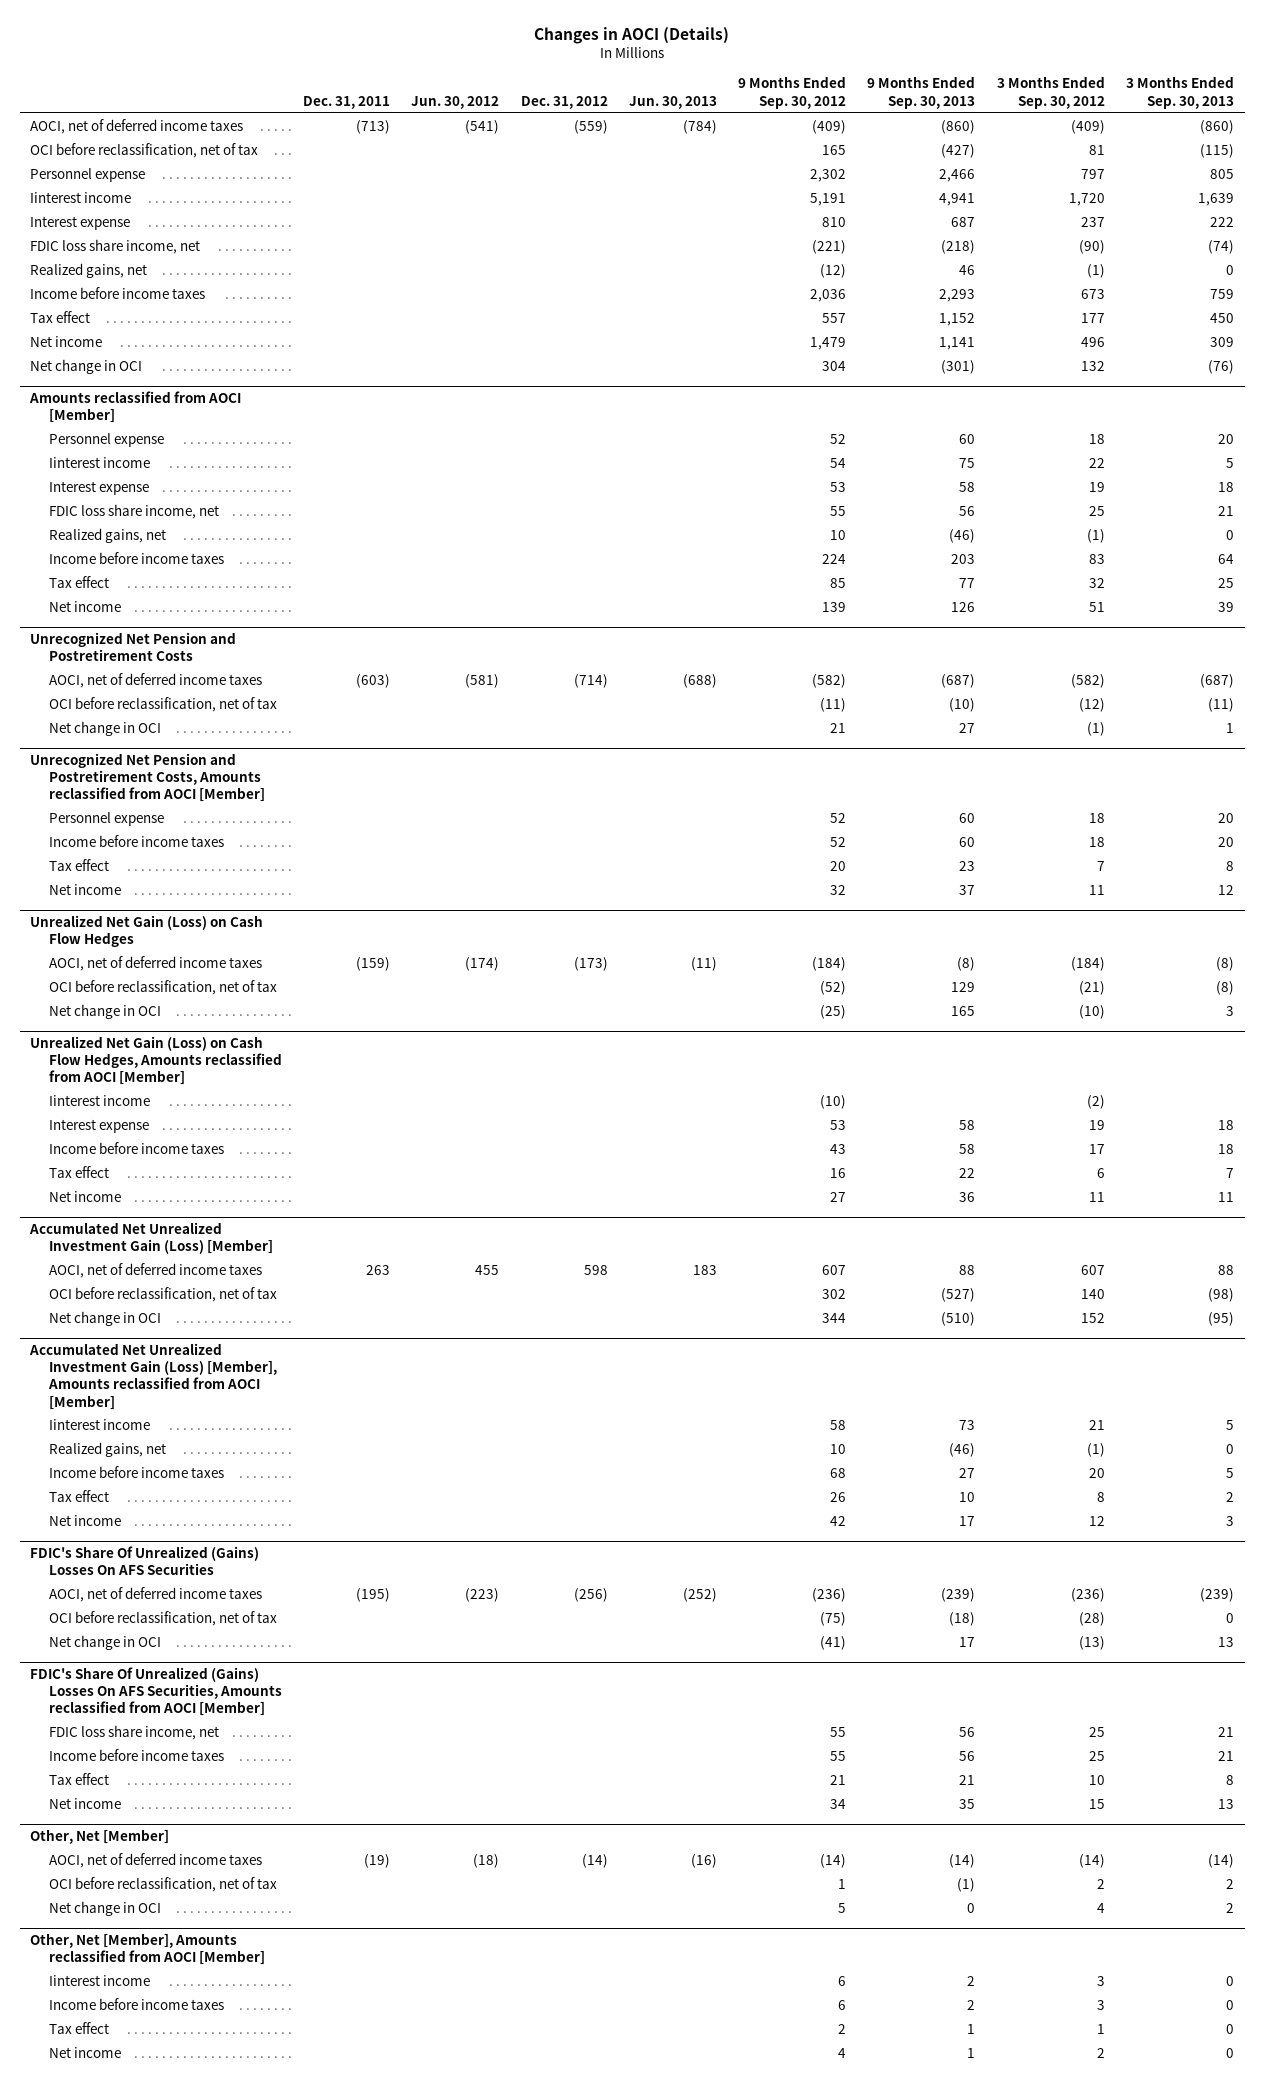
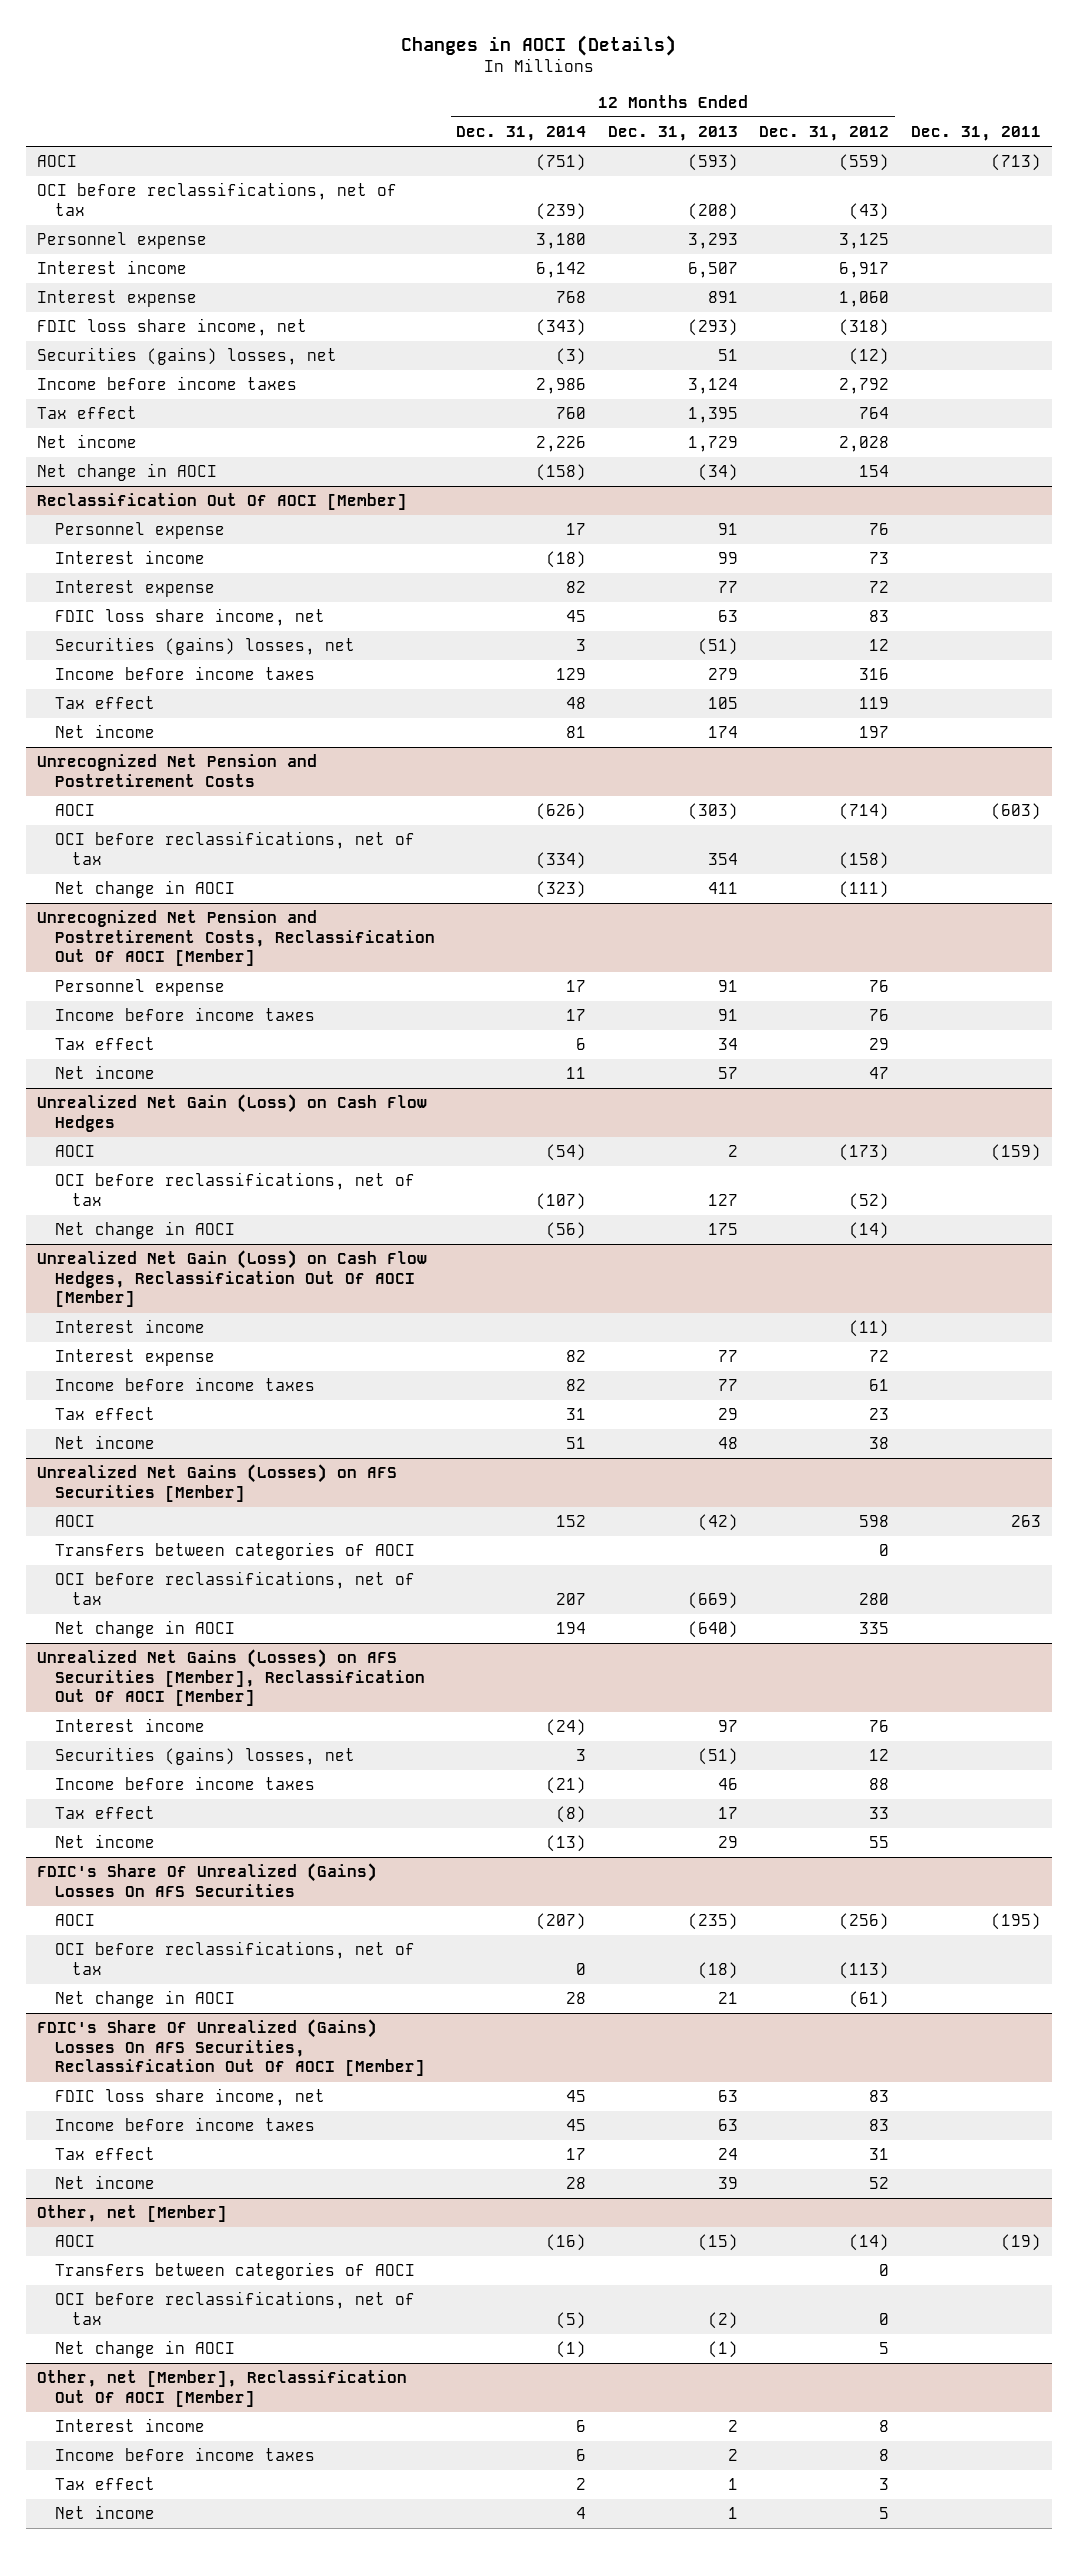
- | Dec. 31, 2011 | Jun. 30, 2012 | Dec. 31, 2012 | Jun. 30, 2013 | 9 Months Ended Sep. 30, 2012 | 9 Months Ended Sep. 30, 2013 | 3 Months Ended Sep. 30, 2012 | 3 Months Ended Sep. 30, 2013
+ | 12 Months Ended Dec. 31, 2014 | 12 Months Ended Dec. 31, 2013 | 12 Months Ended Dec. 31, 2012 | Dec. 31, 2011
- AOCI, net of deferred income taxes | (713) | (541) | (559) | (784) | (409) | (860) | (409) | (860)
- OCI before reclassification, net of tax | | | | | 165 | (427) | 81 | (115)
+ AOCI | (751) | (593) | (559) | (713)
+ OCI before reclassifications, net of tax | (239) | (208) | (43) |
- Iinterest income | | | | | 5,191 | 4,941 | 1,720 | 1,639
+ Interest income | 6,142 | 6,507 | 6,917 |
- Realized gains, net | | | | | (12) | 46 | (1) | 0
+ Securities (gains) losses, net | (3) | 51 | (12) |
- Net change in OCI | | | | | 304 | (301) | 132 | (76)
- Amounts reclassified from AOCI [Member]
- Personnel expense | | | | | 52 | 60 | 18 | 20
- Iinterest income | | | | | 54 | 75 | 22 | 5
- Interest expense | | | | | 53 | 58 | 19 | 18
- FDIC loss share income, net | | | | | 55 | 56 | 25 | 21
- Realized gains, net | | | | | 10 | (46) | (1) | 0
- Income before income taxes | | | | | 224 | 203 | 83 | 64
- Tax effect | | | | | 85 | 77 | 32 | 25
- Net income | | | | | 139 | 126 | 51 | 39
+ Net change in AOCI | (158) | (34) | 154 |
+ Reclassification Out Of AOCI [Member]
+ Personnel expense | 17 | 91 | 76 |
+ Interest income | (18) | 99 | 73 |
+ Interest expense | 82 | 77 | 72 |
+ FDIC loss share income, net | 45 | 63 | 83 |
+ Securities (gains) losses, net | 3 | (51) | 12 |
+ Income before income taxes | 129 | 279 | 316 |
+ Tax effect | 48 | 105 | 119 |
+ Net income | 81 | 174 | 197 |
@ Unrecognized Net Pension and Postretirement Costs
- AOCI, net of deferred income taxes | (603) | (581) | (714) | (688) | (582) | (687) | (582) | (687)
- OCI before reclassification, net of tax | | | | | (11) | (10) | (12) | (11)
- Net change in OCI | | | | | 21 | 27 | (1) | 1
- Unrecognized Net Pension and Postretirement Costs, Amounts reclassified from AOCI [Member]
@ Unrecognized Net Pension and Postretirement Costs
+ AOCI | (626) | (303) | (714) | (603)
+ OCI before reclassifications, net of tax | (334) | 354 | (158) |
+ Net change in AOCI | (323) | 411 | (111) |
+ Unrecognized Net Pension and Postretirement Costs, Reclassification Out Of AOCI [Member]
@ Unrealized Net Gain (Loss) on Cash Flow Hedges
- AOCI, net of deferred income taxes | (159) | (174) | (173) | (11) | (184) | (8) | (184) | (8)
- OCI before reclassification, net of tax | | | | | (52) | 129 | (21) | (8)
- Net change in OCI | | | | | (25) | 165 | (10) | 3
- Unrealized Net Gain (Loss) on Cash Flow Hedges, Amounts reclassified from AOCI [Member]
- Iinterest income | | | | | (10) | | (2) |
@ Unrealized Net Gain (Loss) on Cash Flow Hedges
+ AOCI | (54) | 2 | (173) | (159)
+ OCI before reclassifications, net of tax | (107) | 127 | (52) |
+ Net change in AOCI | (56) | 175 | (14) |
+ Unrealized Net Gain (Loss) on Cash Flow Hedges, Reclassification Out Of AOCI [Member]
+ Interest income | | | (11) |
- Accumulated Net Unrealized Investment Gain (Loss) [Member]
- AOCI, net of deferred income taxes | 263 | 455 | 598 | 183 | 607 | 88 | 607 | 88
- OCI before reclassification, net of tax | | | | | 302 | (527) | 140 | (98)
- Net change in OCI | | | | | 344 | (510) | 152 | (95)
- Accumulated Net Unrealized Investment Gain (Loss) [Member], Amounts reclassified from AOCI [Member]
- Iinterest income | | | | | 58 | 73 | 21 | 5
- Realized gains, net | | | | | 10 | (46) | (1) | 0
- Income before income taxes | | | | | 68 | 27 | 20 | 5
- Tax effect | | | | | 26 | 10 | 8 | 2
- Net income | | | | | 42 | 17 | 12 | 3
+ Unrealized Net Gains (Losses) on AFS Securities [Member]
+ AOCI | 152 | (42) | 598 | 263
+ Transfers between categories of AOCI | | | 0 |
+ OCI before reclassifications, net of tax | 207 | (669) | 280 |
+ Net change in AOCI | 194 | (640) | 335 |
+ Unrealized Net Gains (Losses) on AFS Securities [Member], Reclassification Out Of AOCI [Member]
+ Interest income | (24) | 97 | 76 |
+ Securities (gains) losses, net | 3 | (51) | 12 |
+ Income before income taxes | (21) | 46 | 88 |
+ Tax effect | (8) | 17 | 33 |
+ Net income | (13) | 29 | 55 |
@ FDIC's Share Of Unrealized (Gains) Losses On AFS Securities
- AOCI, net of deferred income taxes | (195) | (223) | (256) | (252) | (236) | (239) | (236) | (239)
- OCI before reclassification, net of tax | | | | | (75) | (18) | (28) | 0
- Net change in OCI | | | | | (41) | 17 | (13) | 13
- FDIC's Share Of Unrealized (Gains) Losses On AFS Securities, Amounts reclassified from AOCI [Member]
@ FDIC's Share Of Unrealized (Gains) Losses On AFS Securities
+ AOCI | (207) | (235) | (256) | (195)
+ OCI before reclassifications, net of tax | 0 | (18) | (113) |
+ Net change in AOCI | 28 | 21 | (61) |
+ FDIC's Share Of Unrealized (Gains) Losses On AFS Securities, Reclassification Out Of AOCI [Member]
- Other, Net [Member]
- AOCI, net of deferred income taxes | (19) | (18) | (14) | (16) | (14) | (14) | (14) | (14)
- OCI before reclassification, net of tax | | | | | 1 | (1) | 2 | 2
- Net change in OCI | | | | | 5 | 0 | 4 | 2
- Other, Net [Member], Amounts reclassified from AOCI [Member]
- Iinterest income | | | | | 6 | 2 | 3 | 0
- Income before income taxes | | | | | 6 | 2 | 3 | 0
- Tax effect | | | | | 2 | 1 | 1 | 0
- Net income | | | | | 4 | 1 | 2 | 0
+ Other, net [Member]
+ AOCI | (16) | (15) | (14) | (19)
+ Transfers between categories of AOCI | | | 0 |
+ OCI before reclassifications, net of tax | (5) | (2) | 0 |
+ Net change in AOCI | (1) | (1) | 5 |
+ Other, net [Member], Reclassification Out Of AOCI [Member]
+ Interest income | 6 | 2 | 8 |
+ Income before income taxes | 6 | 2 | 8 |
+ Tax effect | 2 | 1 | 3 |
+ Net income | 4 | 1 | 5 |

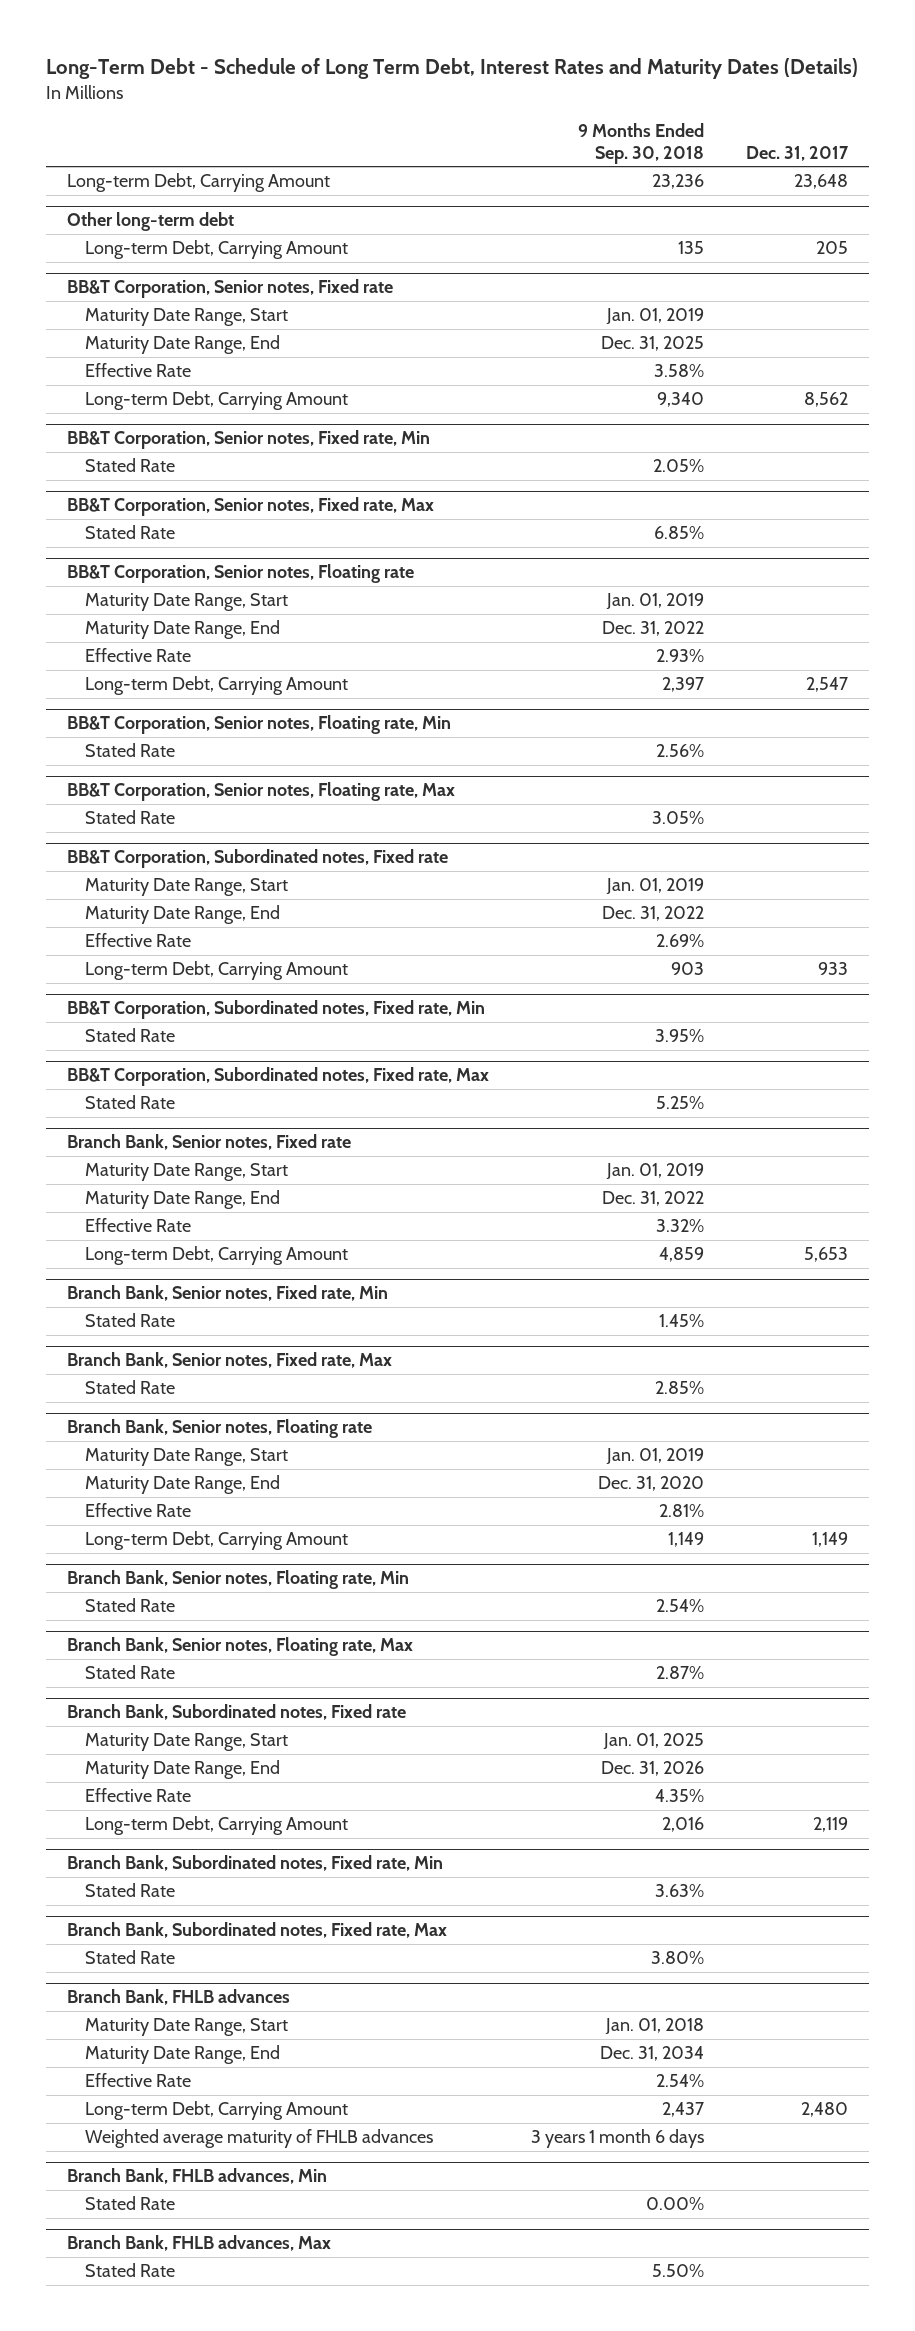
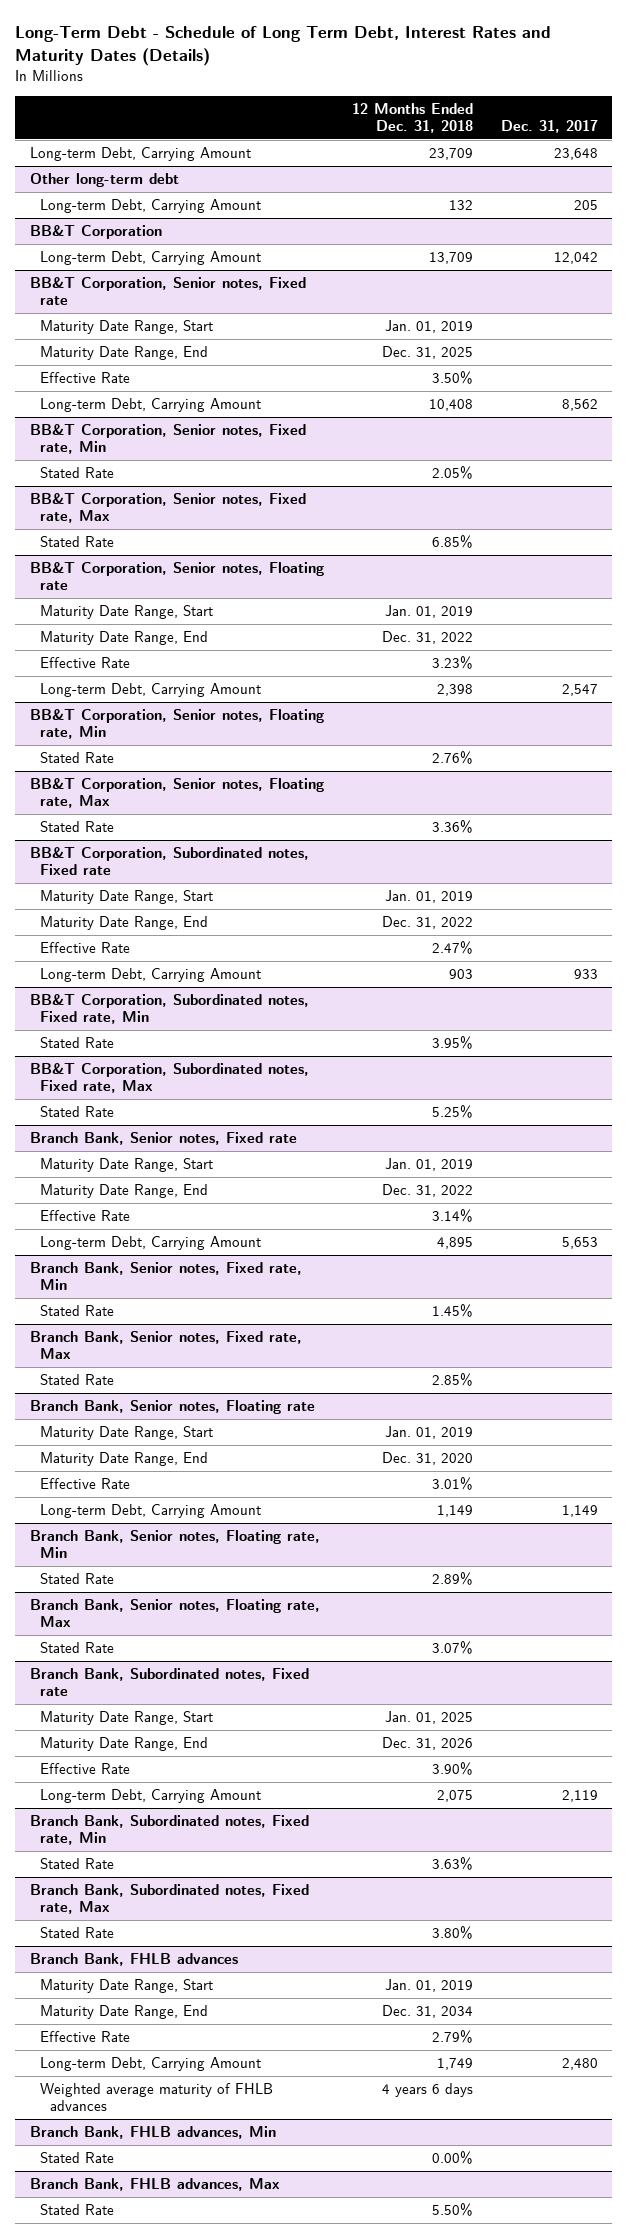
- | 9 Months Ended Sep. 30, 2018 | Dec. 31, 2017
+ | 12 Months Ended Dec. 31, 2018 | Dec. 31, 2017
+ BB&T Corporation
+ Long-term Debt, Carrying Amount | 13,709 | 12,042

